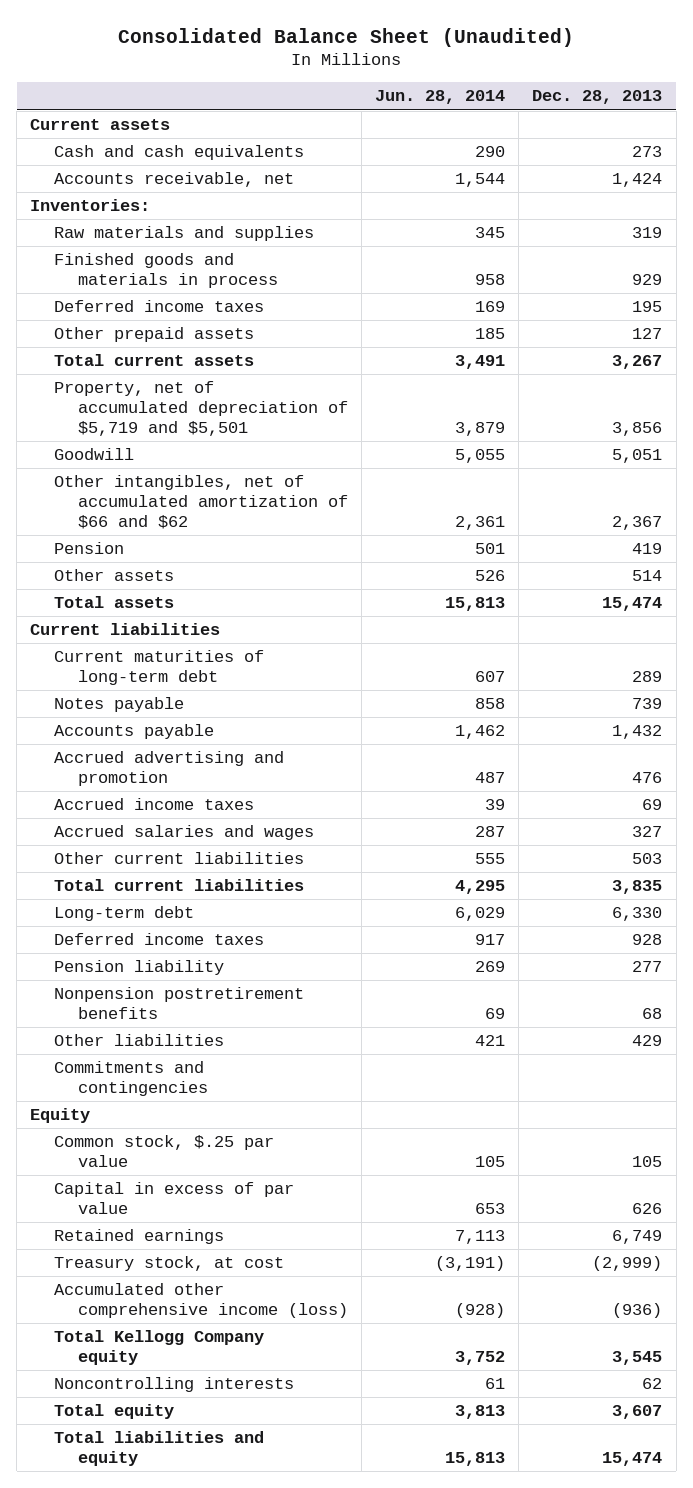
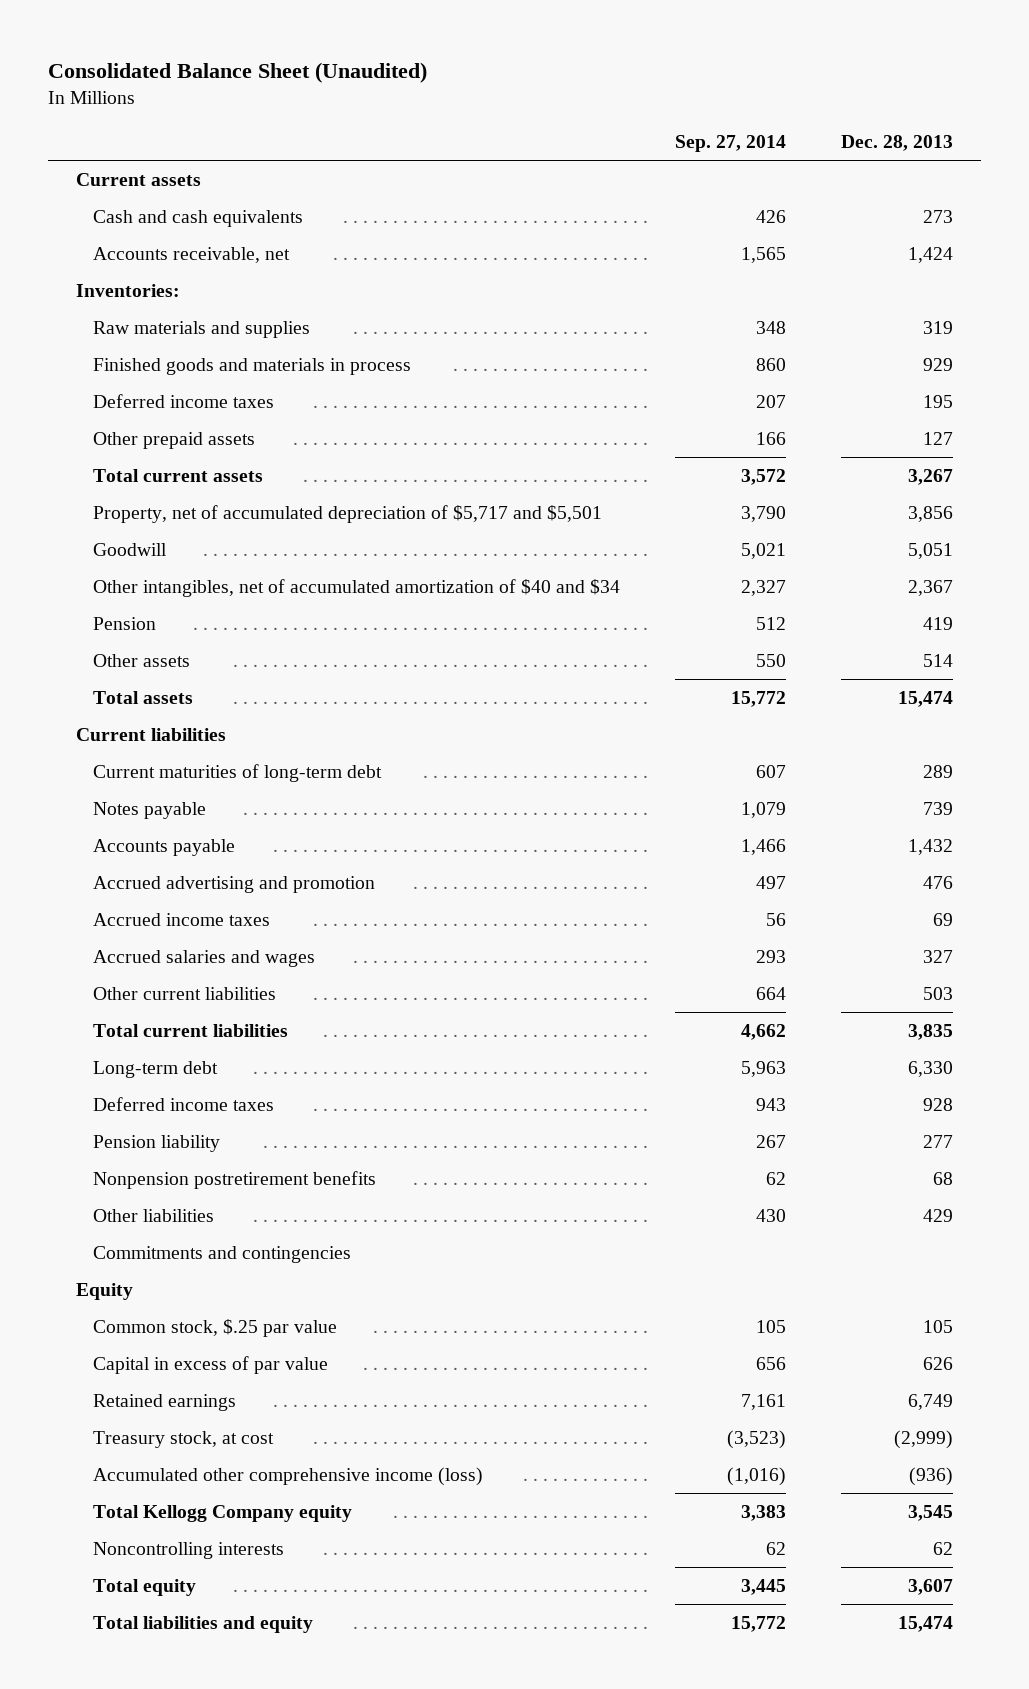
- | Jun. 28, 2014 | Dec. 28, 2013
+ | Sep. 27, 2014 | Dec. 28, 2013
- Property, net of accumulated depreciation of $5,719 and $5,501 | 3,879 | 3,856
+ Property, net of accumulated depreciation of $5,717 and $5,501 | 3,790 | 3,856
- Other intangibles, net of accumulated amortization of $66 and $62 | 2,361 | 2,367
+ Other intangibles, net of accumulated amortization of $40 and $34 | 2,327 | 2,367

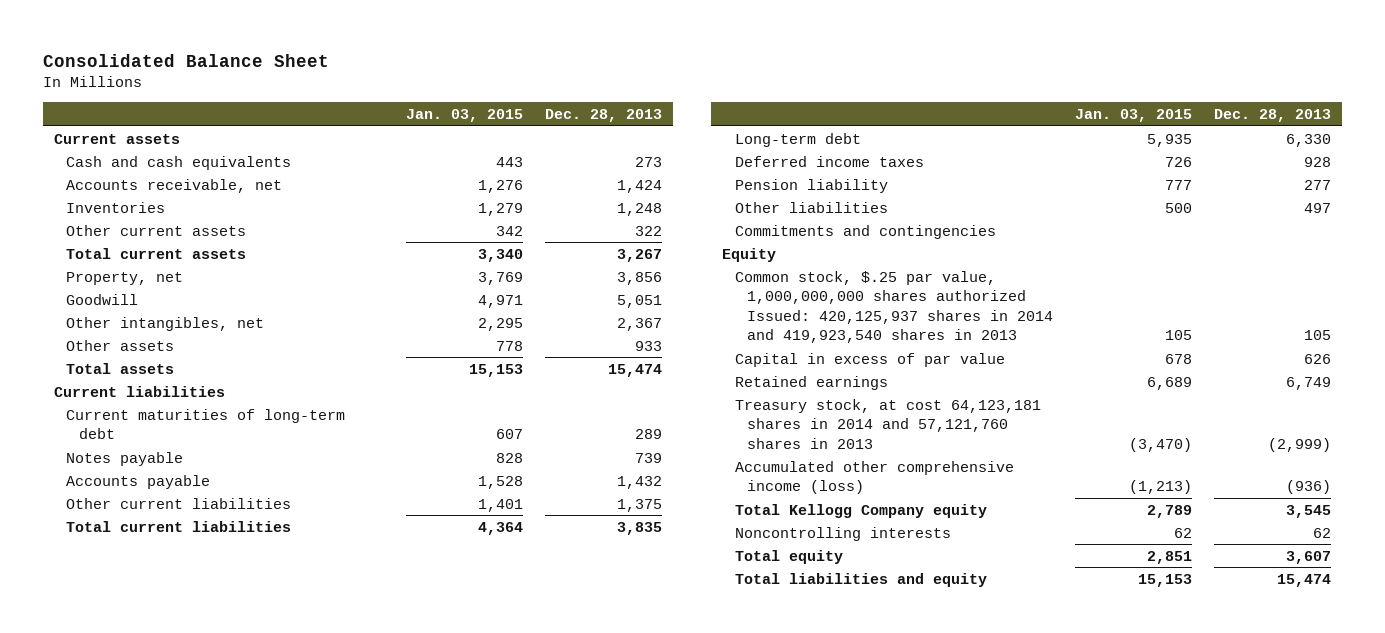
- Consolidated Balance Sheet (Unaudited)
+ Consolidated Balance Sheet
- | Sep. 27, 2014 | Dec. 28, 2013
+ | Jan. 03, 2015 | Dec. 28, 2013
- Inventories:
- Raw materials and supplies | 348 | 319
- Finished goods and materials in process | 860 | 929
- Deferred income taxes | 207 | 195
- Other prepaid assets | 166 | 127
+ Inventories | 1,279 | 1,248
+ Other current assets | 342 | 322
- Property, net of accumulated depreciation of $5,717 and $5,501 | 3,790 | 3,856
+ Property, net | 3,769 | 3,856
- Other intangibles, net of accumulated amortization of $40 and $34 | 2,327 | 2,367
- Pension | 512 | 419
- Other assets | 550 | 514
+ Other intangibles, net | 2,295 | 2,367
+ Other assets | 778 | 933
- Accrued advertising and promotion | 497 | 476
- Accrued income taxes | 56 | 69
- Accrued salaries and wages | 293 | 327
- Other current liabilities | 664 | 503
+ Other current liabilities | 1,401 | 1,375
- Nonpension postretirement benefits | 62 | 68
- Other liabilities | 430 | 429
+ Other liabilities | 500 | 497
- Common stock, $.25 par value | 105 | 105
+ Common stock, $.25 par value, 1,000,000,000 shares authorized Issued: 420,125,937 shares in 2014 and 419,923,540 shares in 2013 | 105 | 105
- Treasury stock, at cost | (3,523) | (2,999)
+ Treasury stock, at cost 64,123,181 shares in 2014 and 57,121,760 shares in 2013 | (3,470) | (2,999)

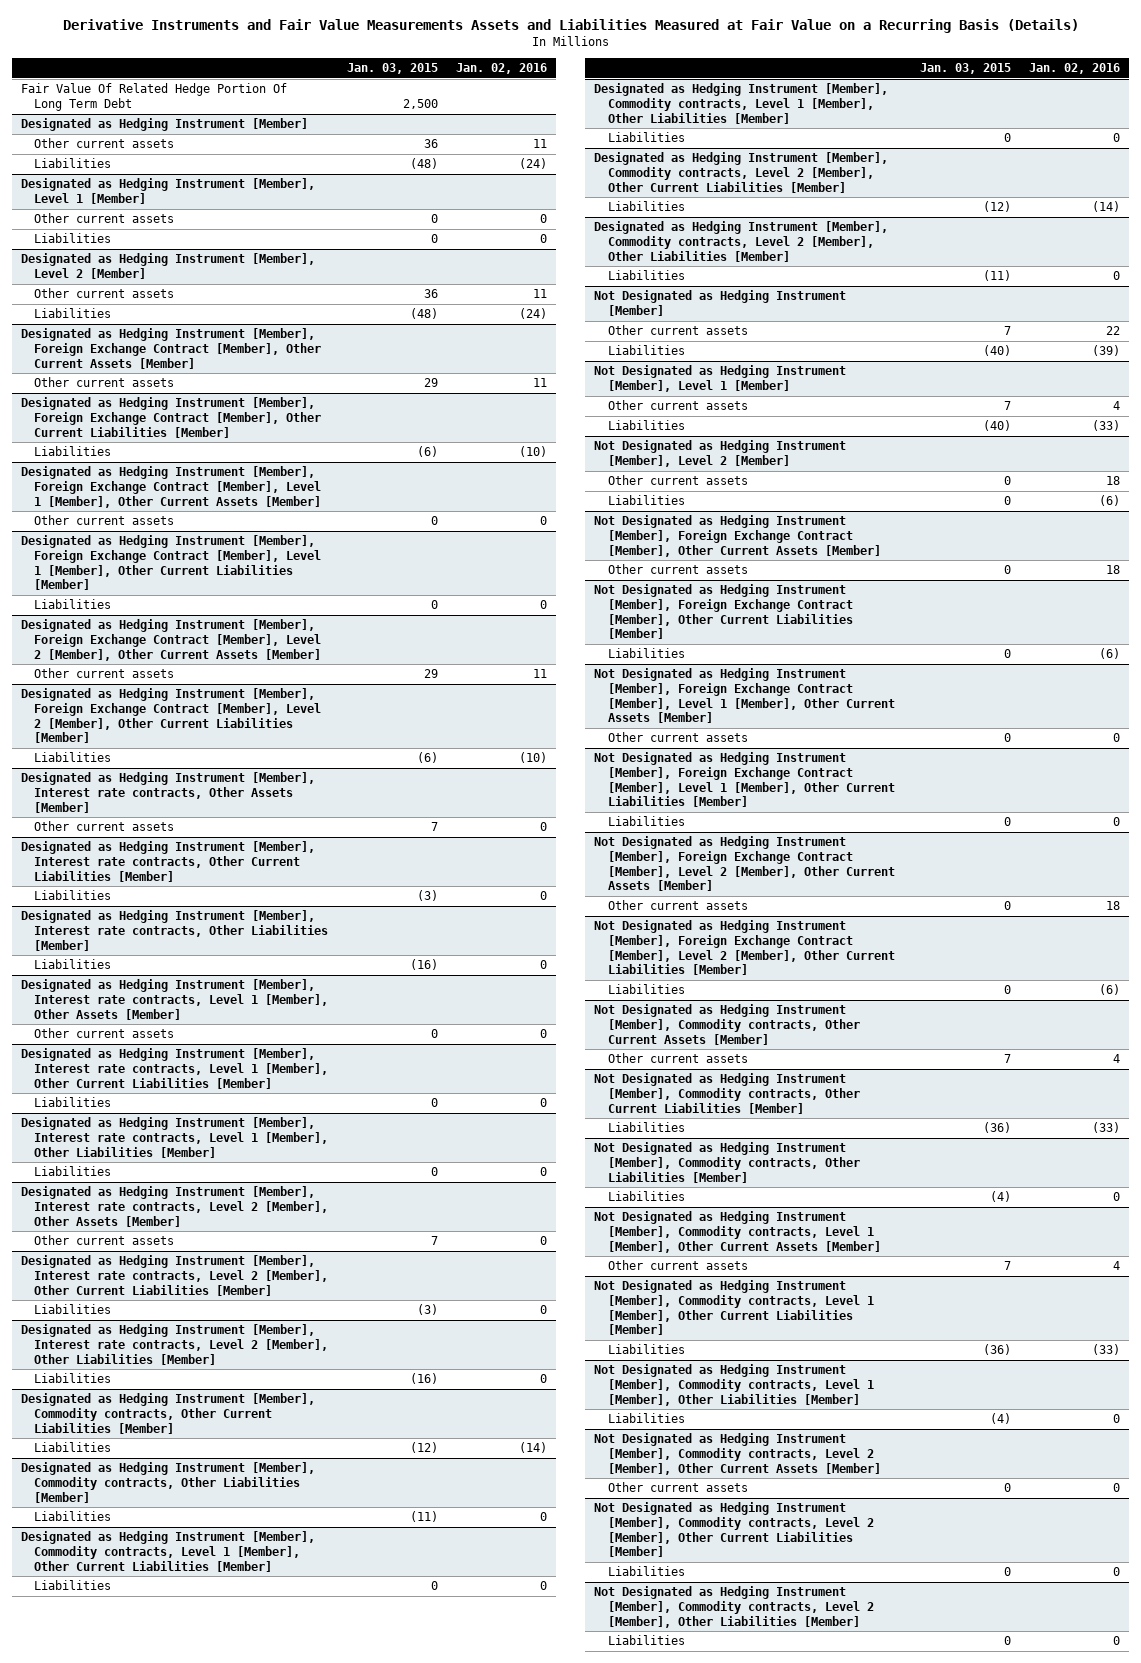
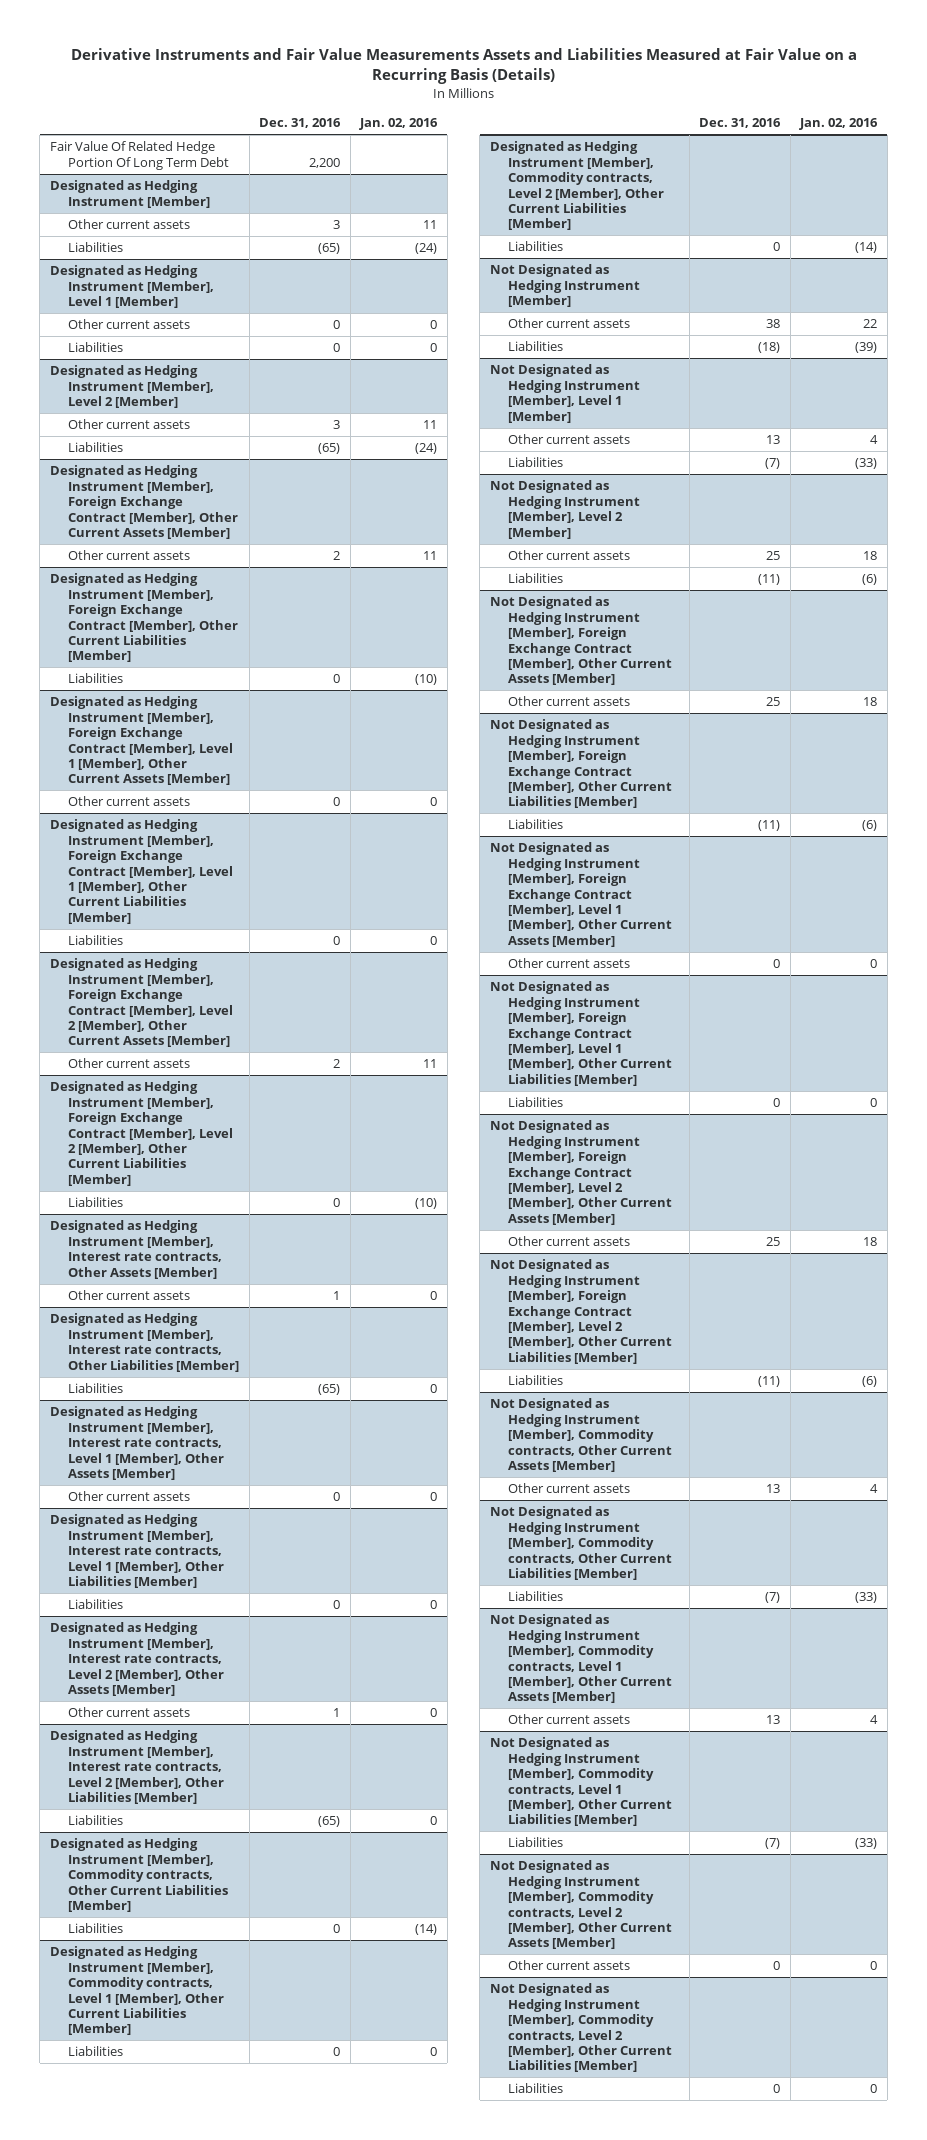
- | Jan. 03, 2015 | Jan. 02, 2016
+ | Dec. 31, 2016 | Jan. 02, 2016
- Designated as Hedging Instrument [Member], Interest rate contracts, Other Current Liabilities [Member]
- Liabilities | (3) | 0
- Designated as Hedging Instrument [Member], Interest rate contracts, Level 1 [Member], Other Current Liabilities [Member]
- Liabilities | 0 | 0
- Designated as Hedging Instrument [Member], Interest rate contracts, Level 2 [Member], Other Current Liabilities [Member]
- Liabilities | (3) | 0
- Designated as Hedging Instrument [Member], Commodity contracts, Other Liabilities [Member]
- Liabilities | (11) | 0
- Designated as Hedging Instrument [Member], Commodity contracts, Level 1 [Member], Other Liabilities [Member]
- Liabilities | 0 | 0
- Designated as Hedging Instrument [Member], Commodity contracts, Level 2 [Member], Other Liabilities [Member]
- Liabilities | (11) | 0
- Not Designated as Hedging Instrument [Member], Commodity contracts, Other Liabilities [Member]
- Liabilities | (4) | 0
- Not Designated as Hedging Instrument [Member], Commodity contracts, Level 1 [Member], Other Liabilities [Member]
- Liabilities | (4) | 0
- Not Designated as Hedging Instrument [Member], Commodity contracts, Level 2 [Member], Other Liabilities [Member]
- Liabilities | 0 | 0

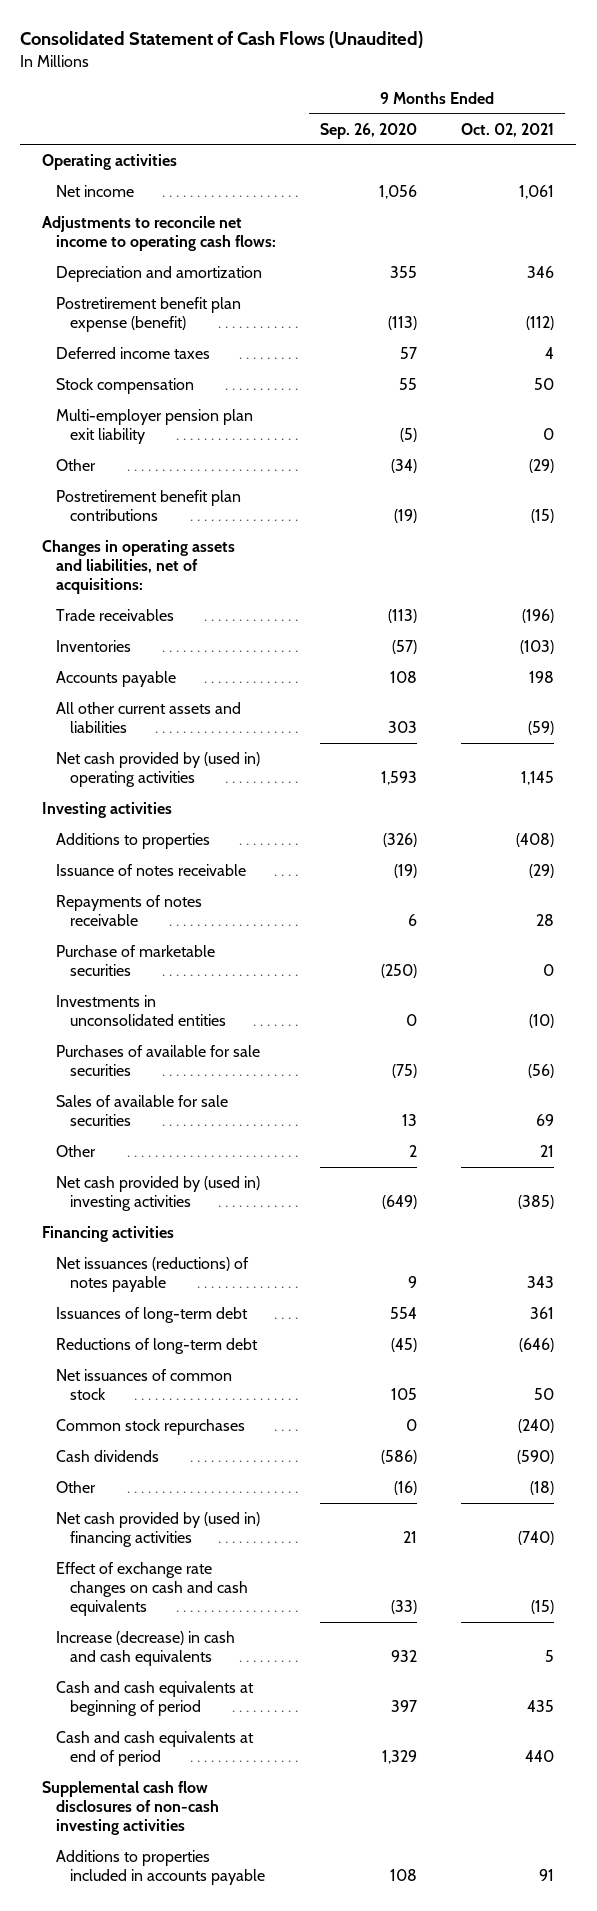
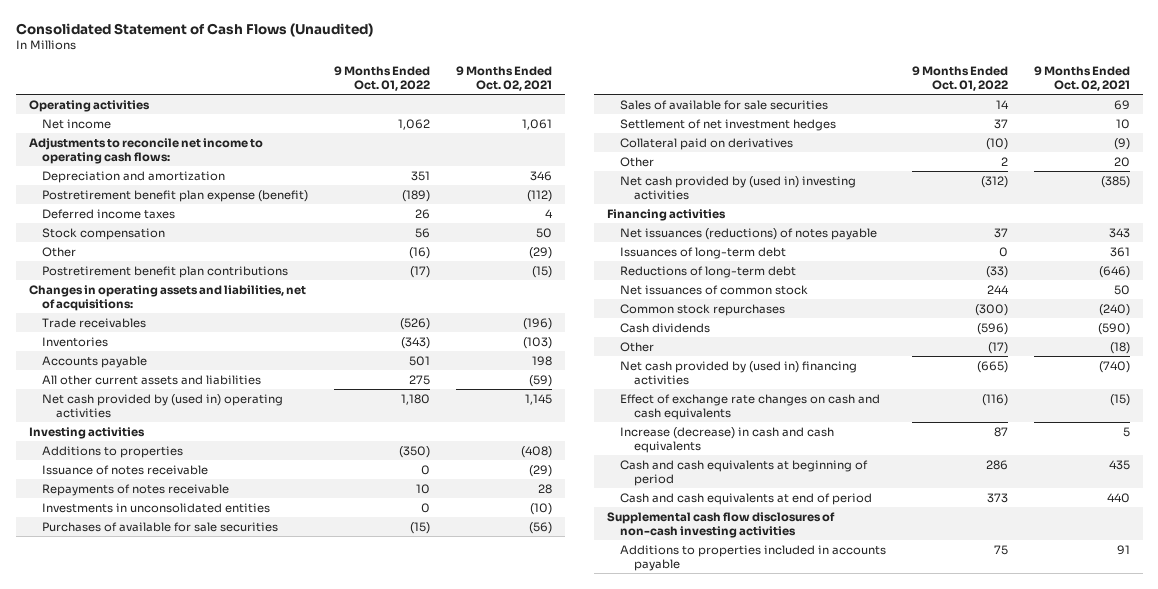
- | 9 Months Ended Sep. 26, 2020 | 9 Months Ended Oct. 02, 2021
+ | 9 Months Ended Oct. 01, 2022 | 9 Months Ended Oct. 02, 2021
- Multi-employer pension plan exit liability | (5) | 0
- Purchase of marketable securities | (250) | 0
- Other | 2 | 21
+ Settlement of net investment hedges | 37 | 10
+ Collateral paid on derivatives | (10) | (9)
+ Other | 2 | 20

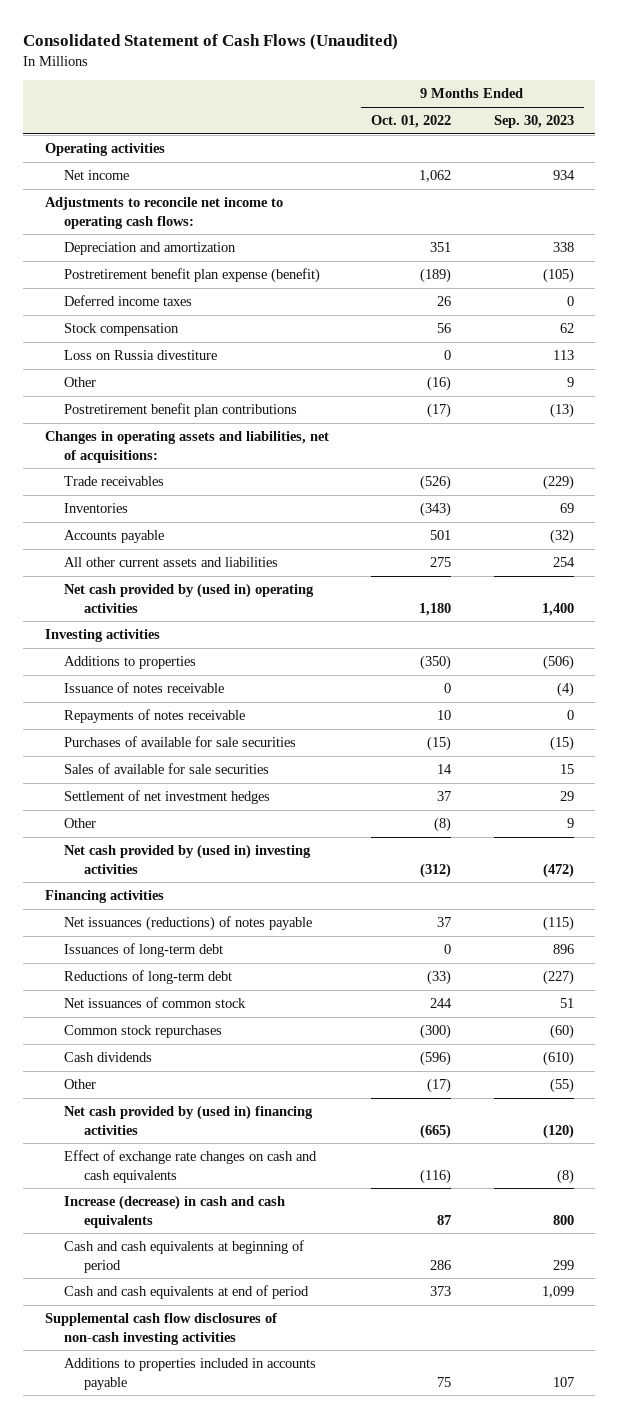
- | 9 Months Ended Oct. 01, 2022 | 9 Months Ended Oct. 02, 2021
+ | 9 Months Ended Oct. 01, 2022 | 9 Months Ended Sep. 30, 2023
+ Loss on Russia divestiture | 0 | 113
- Investments in unconsolidated entities | 0 | (10)
- Collateral paid on derivatives | (10) | (9)
- Other | 2 | 20
+ Other | (8) | 9

